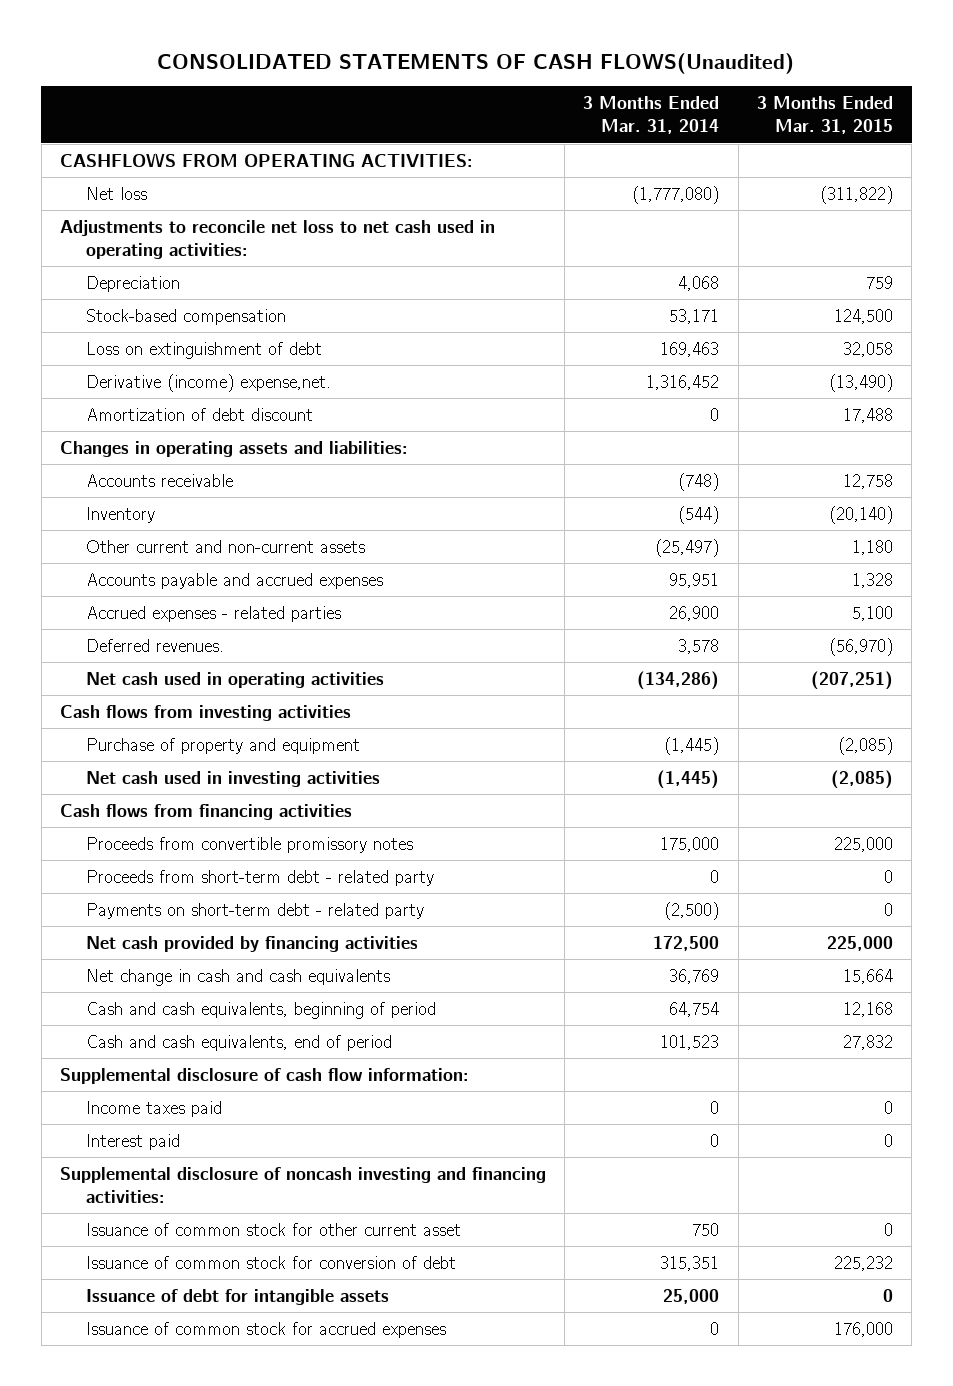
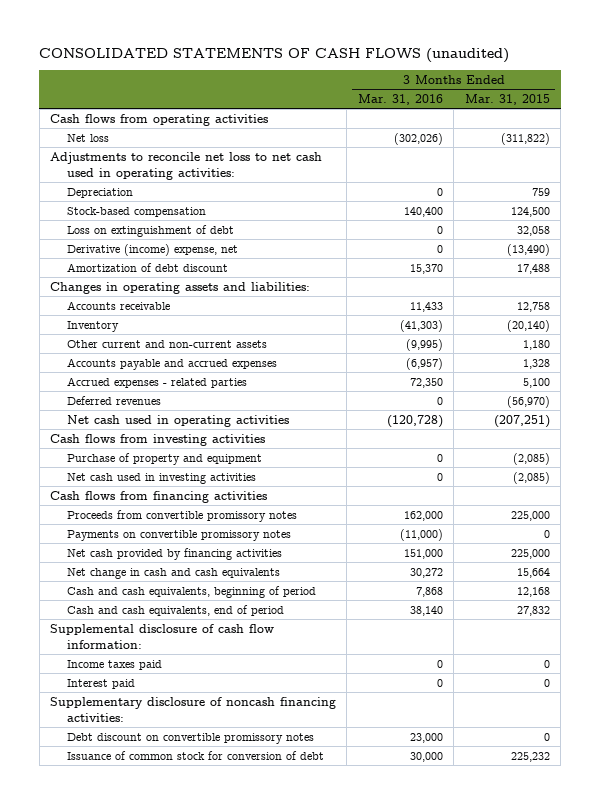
- CONSOLIDATED STATEMENTS OF CASH FLOWS(Unaudited)
+ CONSOLIDATED STATEMENTS OF CASH FLOWS (unaudited)
- | 3 Months Ended Mar. 31, 2014 | 3 Months Ended Mar. 31, 2015
+ | 3 Months Ended Mar. 31, 2016 | 3 Months Ended Mar. 31, 2015
- CASHFLOWS FROM OPERATING ACTIVITIES:
+ Cash flows from operating activities
- Derivative (income) expense,net. | 1,316,452 | (13,490)
+ Derivative (income) expense, net | 0 | (13,490)
- Deferred revenues. | 3,578 | (56,970)
+ Deferred revenues | 0 | (56,970)
- Proceeds from short-term debt - related party | 0 | 0
- Payments on short-term debt - related party | (2,500) | 0
+ Payments on convertible promissory notes | (11,000) | 0
- Supplemental disclosure of noncash investing and financing activities:
- Issuance of common stock for other current asset | 750 | 0
+ Supplementary disclosure of noncash financing activities:
+ Debt discount on convertible promissory notes | 23,000 | 0
- Issuance of debt for intangible assets | 25,000 | 0
- Issuance of common stock for accrued expenses | 0 | 176,000

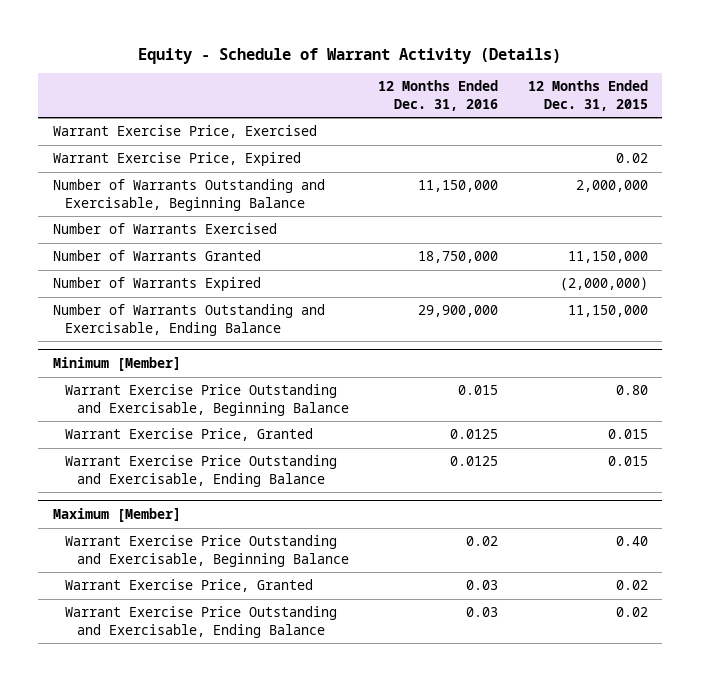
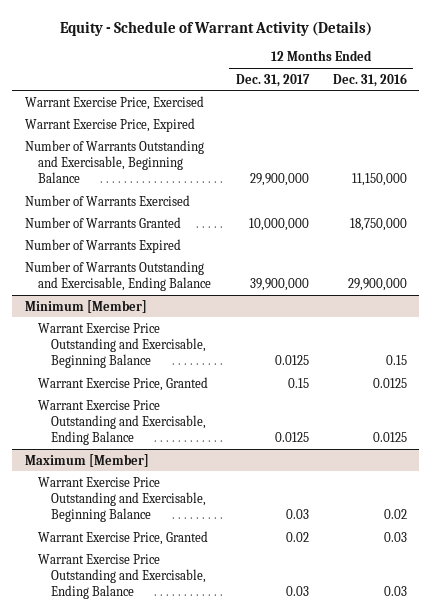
- | 12 Months Ended Dec. 31, 2016 | 12 Months Ended Dec. 31, 2015
+ | 12 Months Ended Dec. 31, 2017 | 12 Months Ended Dec. 31, 2016
@ Minimum [Member]
- Warrant Exercise Price Outstanding and Exercisable, Beginning Balance | 0.015 | 0.80
+ Warrant Exercise Price Outstanding and Exercisable, Beginning Balance | 0.0125 | 0.15

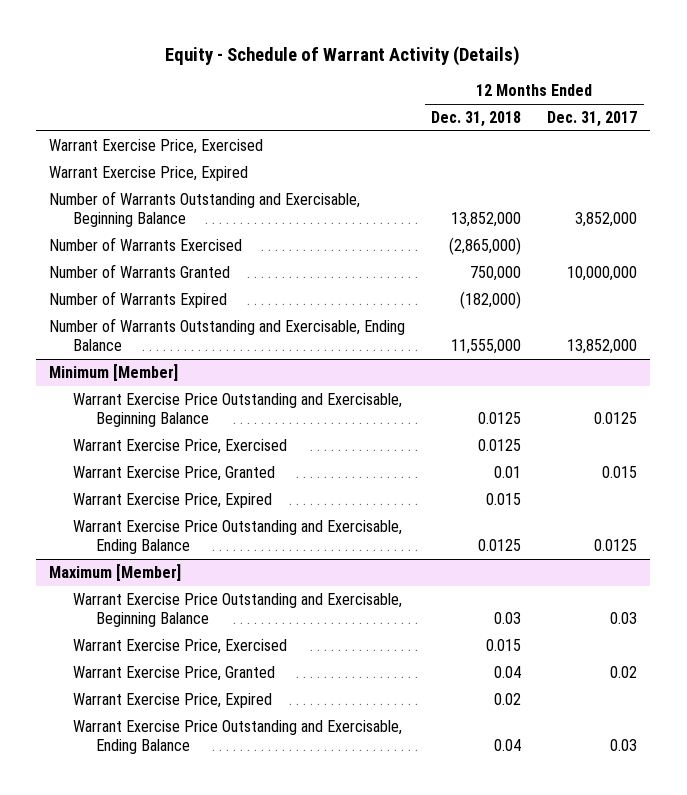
- | 12 Months Ended Dec. 31, 2017 | 12 Months Ended Dec. 31, 2016
+ | 12 Months Ended Dec. 31, 2018 | 12 Months Ended Dec. 31, 2017
- Number of Warrants Outstanding and Exercisable, Beginning Balance | 29,900,000 | 11,150,000
+ Number of Warrants Outstanding and Exercisable, Beginning Balance | 13,852,000 | 3,852,000
- Number of Warrants Outstanding and Exercisable, Ending Balance | 39,900,000 | 29,900,000
+ Number of Warrants Outstanding and Exercisable, Ending Balance | 11,555,000 | 13,852,000
@ Minimum [Member]
- Warrant Exercise Price, Granted | 0.15 | 0.0125
+ Warrant Exercise Price, Exercised | 0.0125 |
+ Warrant Exercise Price, Granted | 0.01 | 0.015
+ Warrant Exercise Price, Expired | 0.015 |
@ Maximum [Member]
+ Warrant Exercise Price, Exercised | 0.015 |
+ Warrant Exercise Price, Expired | 0.02 |

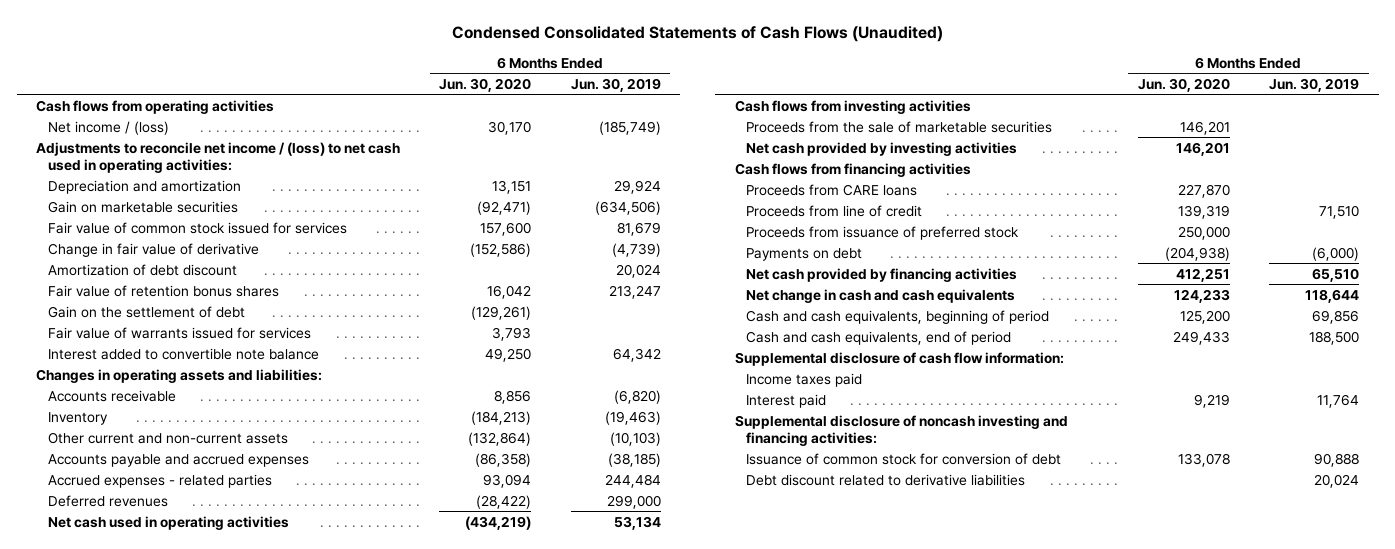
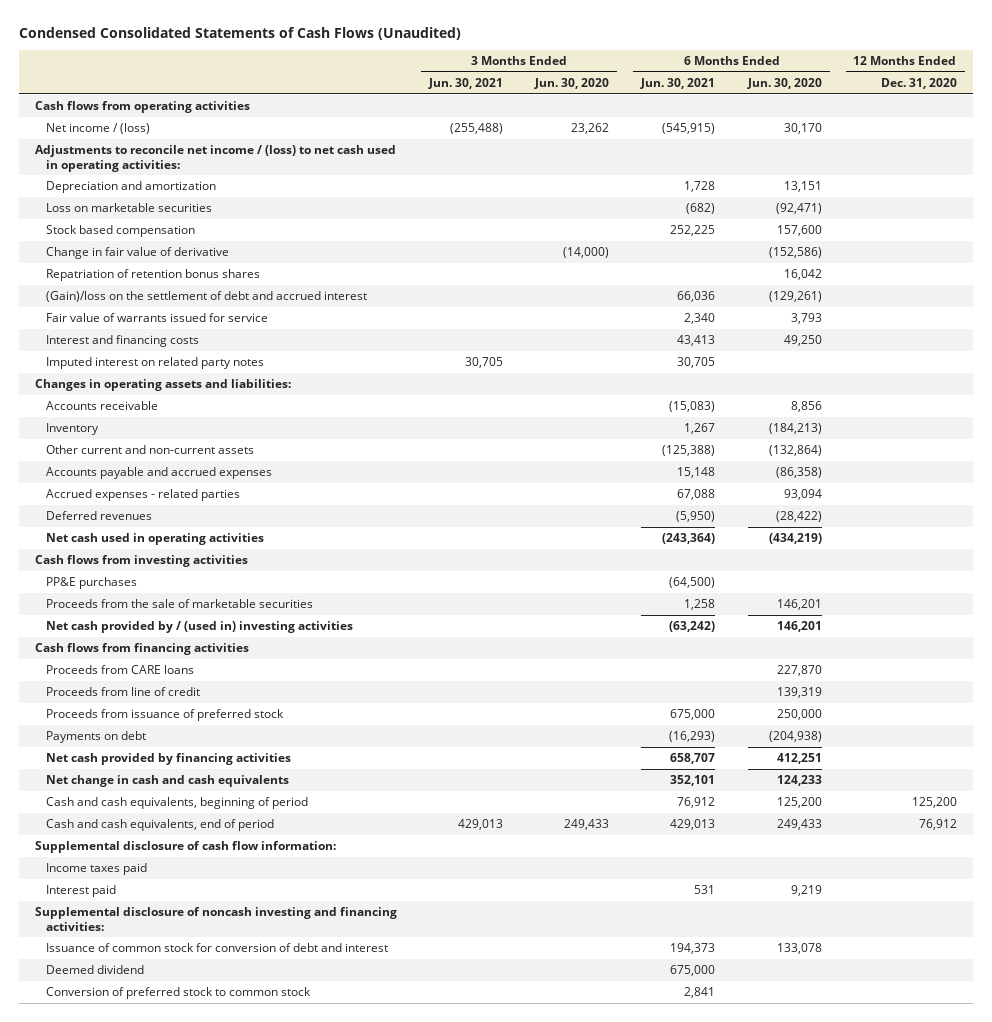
- | 6 Months Ended Jun. 30, 2020 | 6 Months Ended Jun. 30, 2019
+ | 3 Months Ended Jun. 30, 2021 | 3 Months Ended Jun. 30, 2020 | 6 Months Ended Jun. 30, 2021 | 6 Months Ended Jun. 30, 2020 | 12 Months Ended Dec. 31, 2020
- Gain on marketable securities | (92,471) | (634,506)
- Fair value of common stock issued for services | 157,600 | 81,679
+ Loss on marketable securities | | | (682) | (92,471) |
+ Stock based compensation | | | 252,225 | 157,600 |
- Amortization of debt discount | | 20,024
- Fair value of retention bonus shares | 16,042 | 213,247
- Gain on the settlement of debt | (129,261) |
- Fair value of warrants issued for services | 3,793 |
- Interest added to convertible note balance | 49,250 | 64,342
+ Repatriation of retention bonus shares | | | | 16,042 |
+ (Gain)/loss on the settlement of debt and accrued interest | | | 66,036 | (129,261) |
+ Fair value of warrants issued for service | | | 2,340 | 3,793 |
+ Interest and financing costs | | | 43,413 | 49,250 |
+ Imputed interest on related party notes | 30,705 | | 30,705 | |
+ PP&E purchases | | | (64,500) | |
- Net cash provided by investing activities | 146,201 |
+ Net cash provided by / (used in) investing activities | | | (63,242) | 146,201 |
- Issuance of common stock for conversion of debt | 133,078 | 90,888
- Debt discount related to derivative liabilities | | 20,024
+ Issuance of common stock for conversion of debt and interest | | | 194,373 | 133,078 |
+ Deemed dividend | | | 675,000 | |
+ Conversion of preferred stock to common stock | | | 2,841 | |

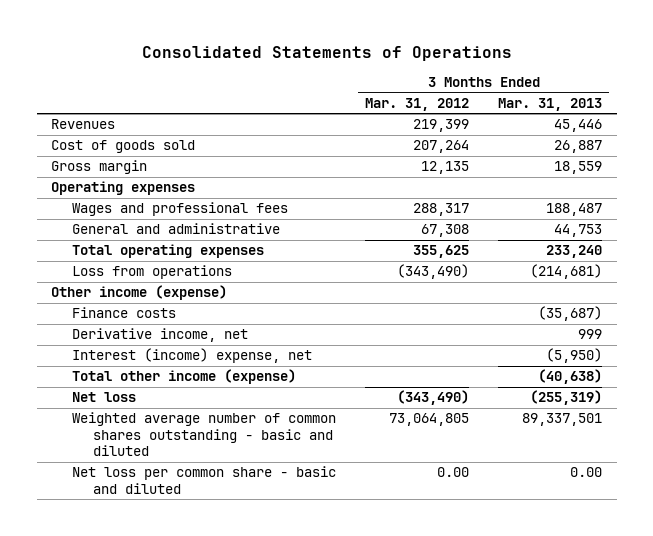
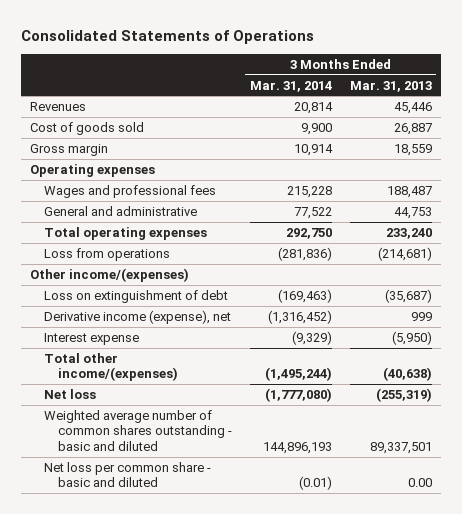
- | 3 Months Ended Mar. 31, 2012 | 3 Months Ended Mar. 31, 2013
+ | 3 Months Ended Mar. 31, 2014 | 3 Months Ended Mar. 31, 2013
- Other income (expense)
- Finance costs | | (35,687)
- Derivative income, net | | 999
- Interest (income) expense, net | | (5,950)
- Total other income (expense) | | (40,638)
+ Other income/(expenses)
+ Loss on extinguishment of debt | (169,463) | (35,687)
+ Derivative income (expense), net | (1,316,452) | 999
+ Interest expense | (9,329) | (5,950)
+ Total other income/(expenses) | (1,495,244) | (40,638)

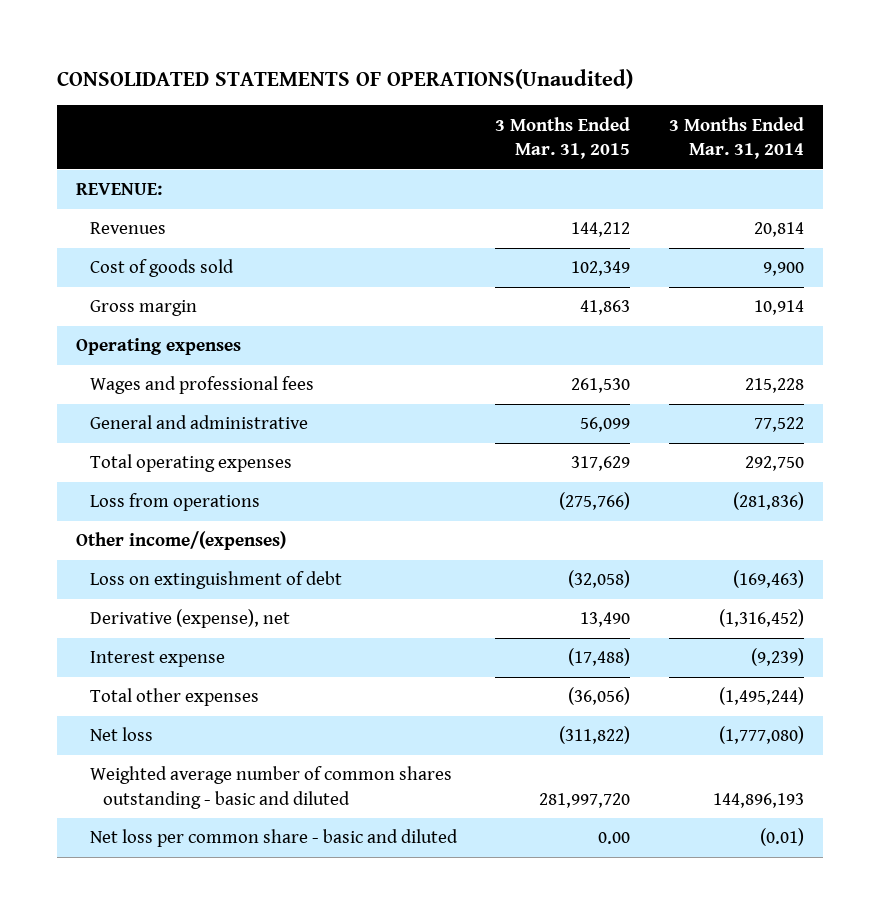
- Consolidated Statements of Operations
+ CONSOLIDATED STATEMENTS OF OPERATIONS(Unaudited)
- | 3 Months Ended Mar. 31, 2014 | 3 Months Ended Mar. 31, 2013
+ | 3 Months Ended Mar. 31, 2015 | 3 Months Ended Mar. 31, 2014
+ REVENUE:
- Derivative income (expense), net | (1,316,452) | 999
- Interest expense | (9,329) | (5,950)
- Total other income/(expenses) | (1,495,244) | (40,638)
+ Derivative (expense), net | 13,490 | (1,316,452)
+ Interest expense | (17,488) | (9,239)
+ Total other expenses | (36,056) | (1,495,244)

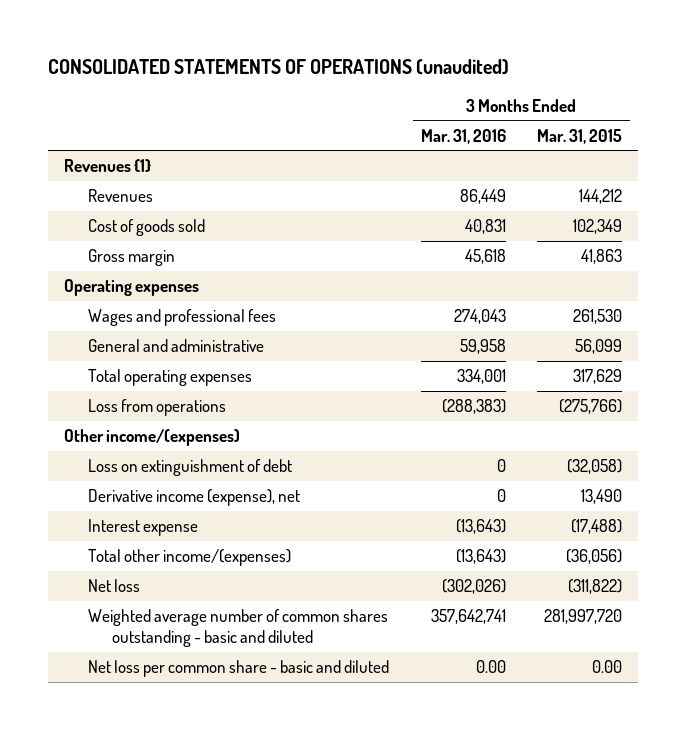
- CONSOLIDATED STATEMENTS OF OPERATIONS(Unaudited)
+ CONSOLIDATED STATEMENTS OF OPERATIONS (unaudited)
- | 3 Months Ended Mar. 31, 2015 | 3 Months Ended Mar. 31, 2014
+ | 3 Months Ended Mar. 31, 2016 | 3 Months Ended Mar. 31, 2015
- REVENUE:
+ Revenues {1}
- Derivative (expense), net | 13,490 | (1,316,452)
+ Derivative income (expense), net | 0 | 13,490
- Total other expenses | (36,056) | (1,495,244)
+ Total other income/(expenses) | (13,643) | (36,056)

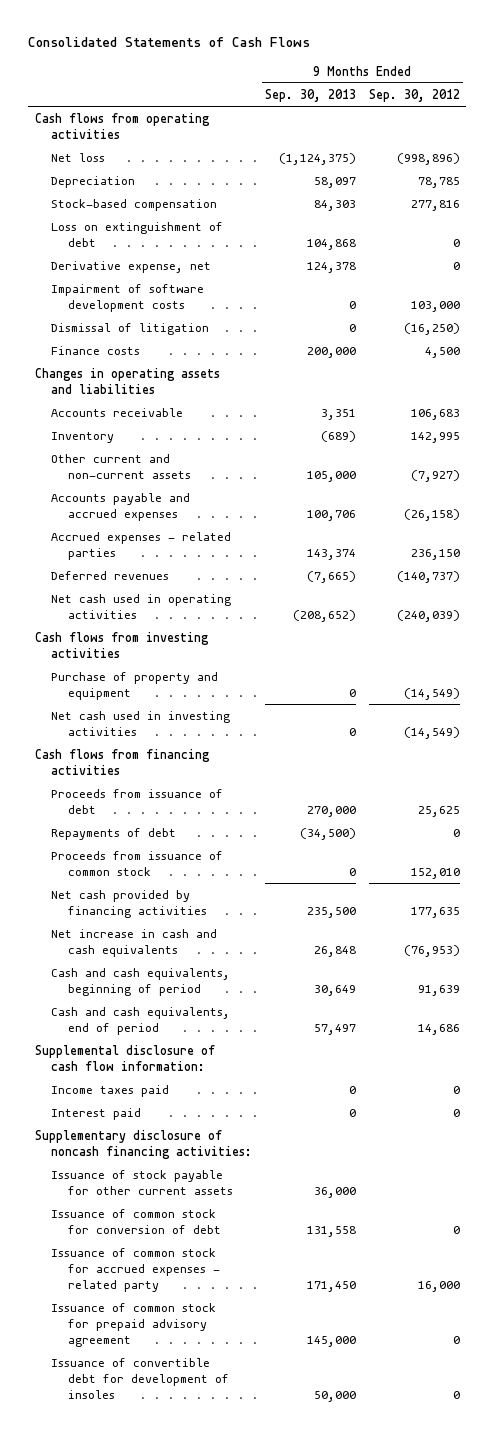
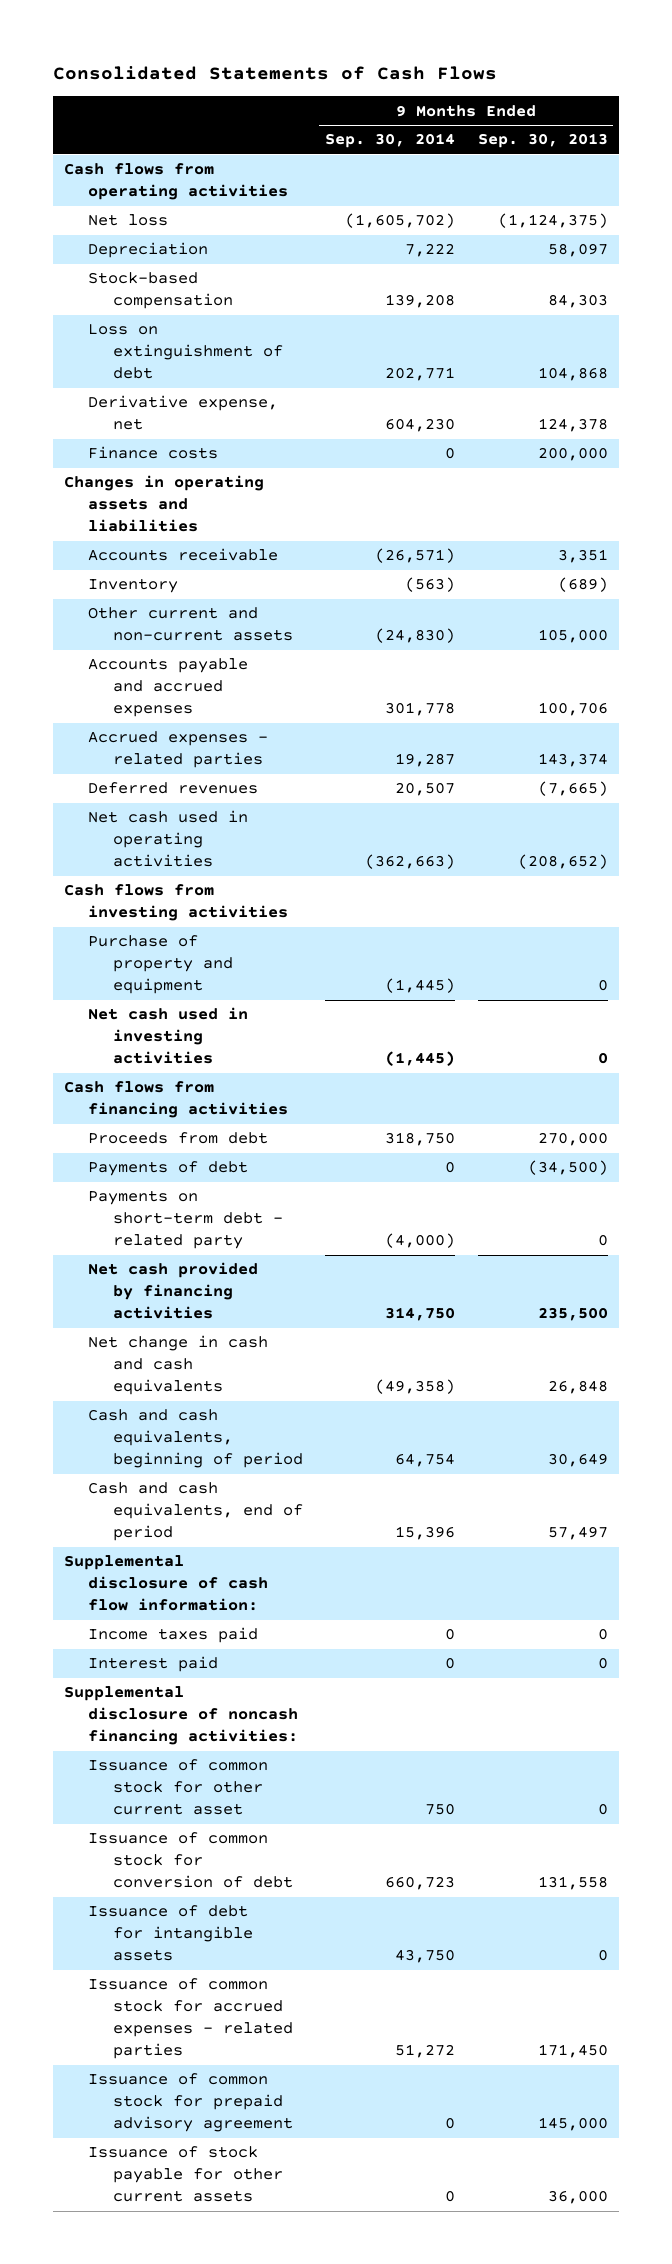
- | 9 Months Ended Sep. 30, 2013 | 9 Months Ended Sep. 30, 2012
+ | 9 Months Ended Sep. 30, 2014 | 9 Months Ended Sep. 30, 2013
- Impairment of software development costs | 0 | 103,000
- Dismissal of litigation | 0 | (16,250)
- Proceeds from issuance of debt | 270,000 | 25,625
- Repayments of debt | (34,500) | 0
- Proceeds from issuance of common stock | 0 | 152,010
+ Proceeds from debt | 318,750 | 270,000
+ Payments of debt | 0 | (34,500)
+ Payments on short-term debt - related party | (4,000) | 0
- Net increase in cash and cash equivalents | 26,848 | (76,953)
+ Net change in cash and cash equivalents | (49,358) | 26,848
- Supplementary disclosure of noncash financing activities:
+ Supplemental disclosure of noncash financing activities:
+ Issuance of common stock for other current asset | 750 | 0
- Issuance of common stock for accrued expenses - related party | 171,450 | 16,000
+ Issuance of debt for intangible assets | 43,750 | 0
+ Issuance of common stock for accrued expenses - related parties | 51,272 | 171,450
- Issuance of convertible debt for development of insoles | 50,000 | 0
moved down: Issuance of stock payable for other current assets | 0 | 36,000

